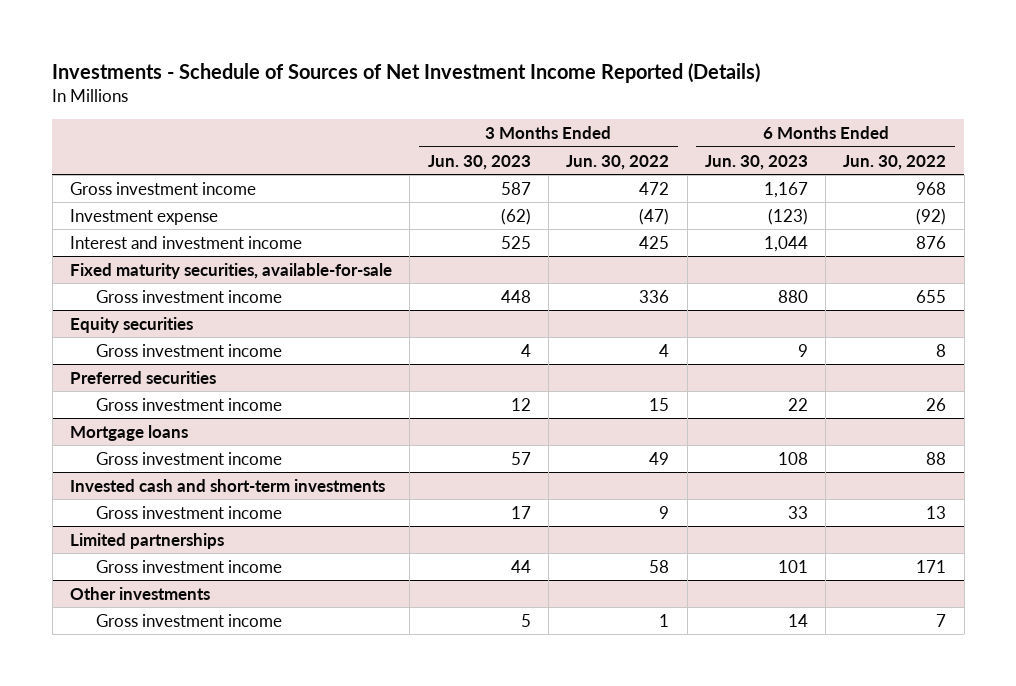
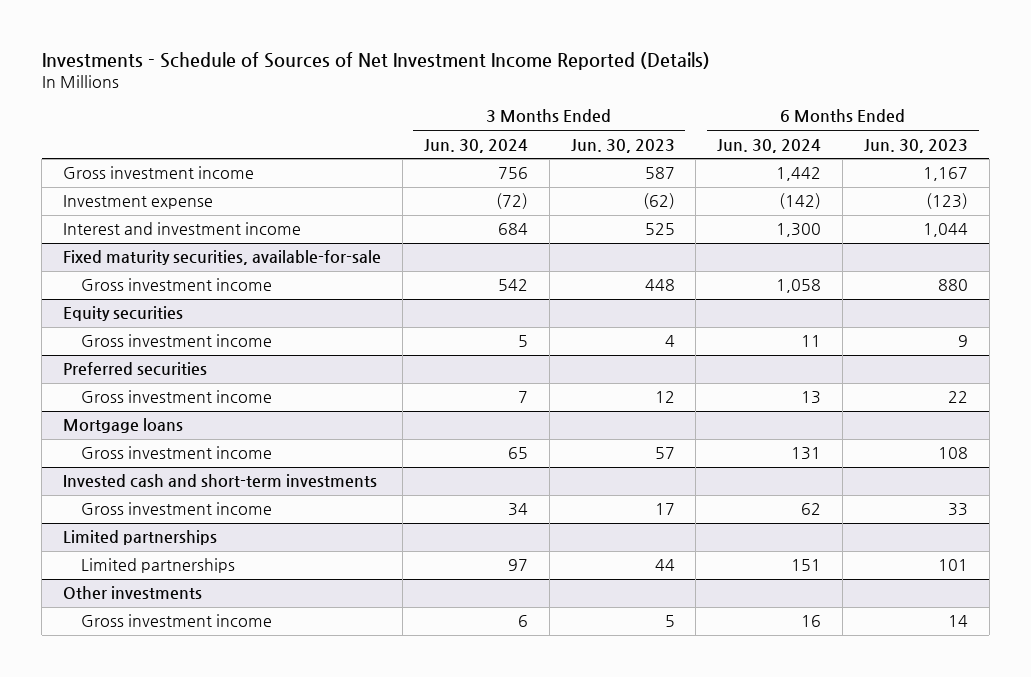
- | 3 Months Ended Jun. 30, 2023 | 3 Months Ended Jun. 30, 2022 | 6 Months Ended Jun. 30, 2023 | 6 Months Ended Jun. 30, 2022
+ | 3 Months Ended Jun. 30, 2024 | 3 Months Ended Jun. 30, 2023 | 6 Months Ended Jun. 30, 2024 | 6 Months Ended Jun. 30, 2023
@ Limited partnerships
- Gross investment income | 44 | 58 | 101 | 171
+ Limited partnerships | 97 | 44 | 151 | 101

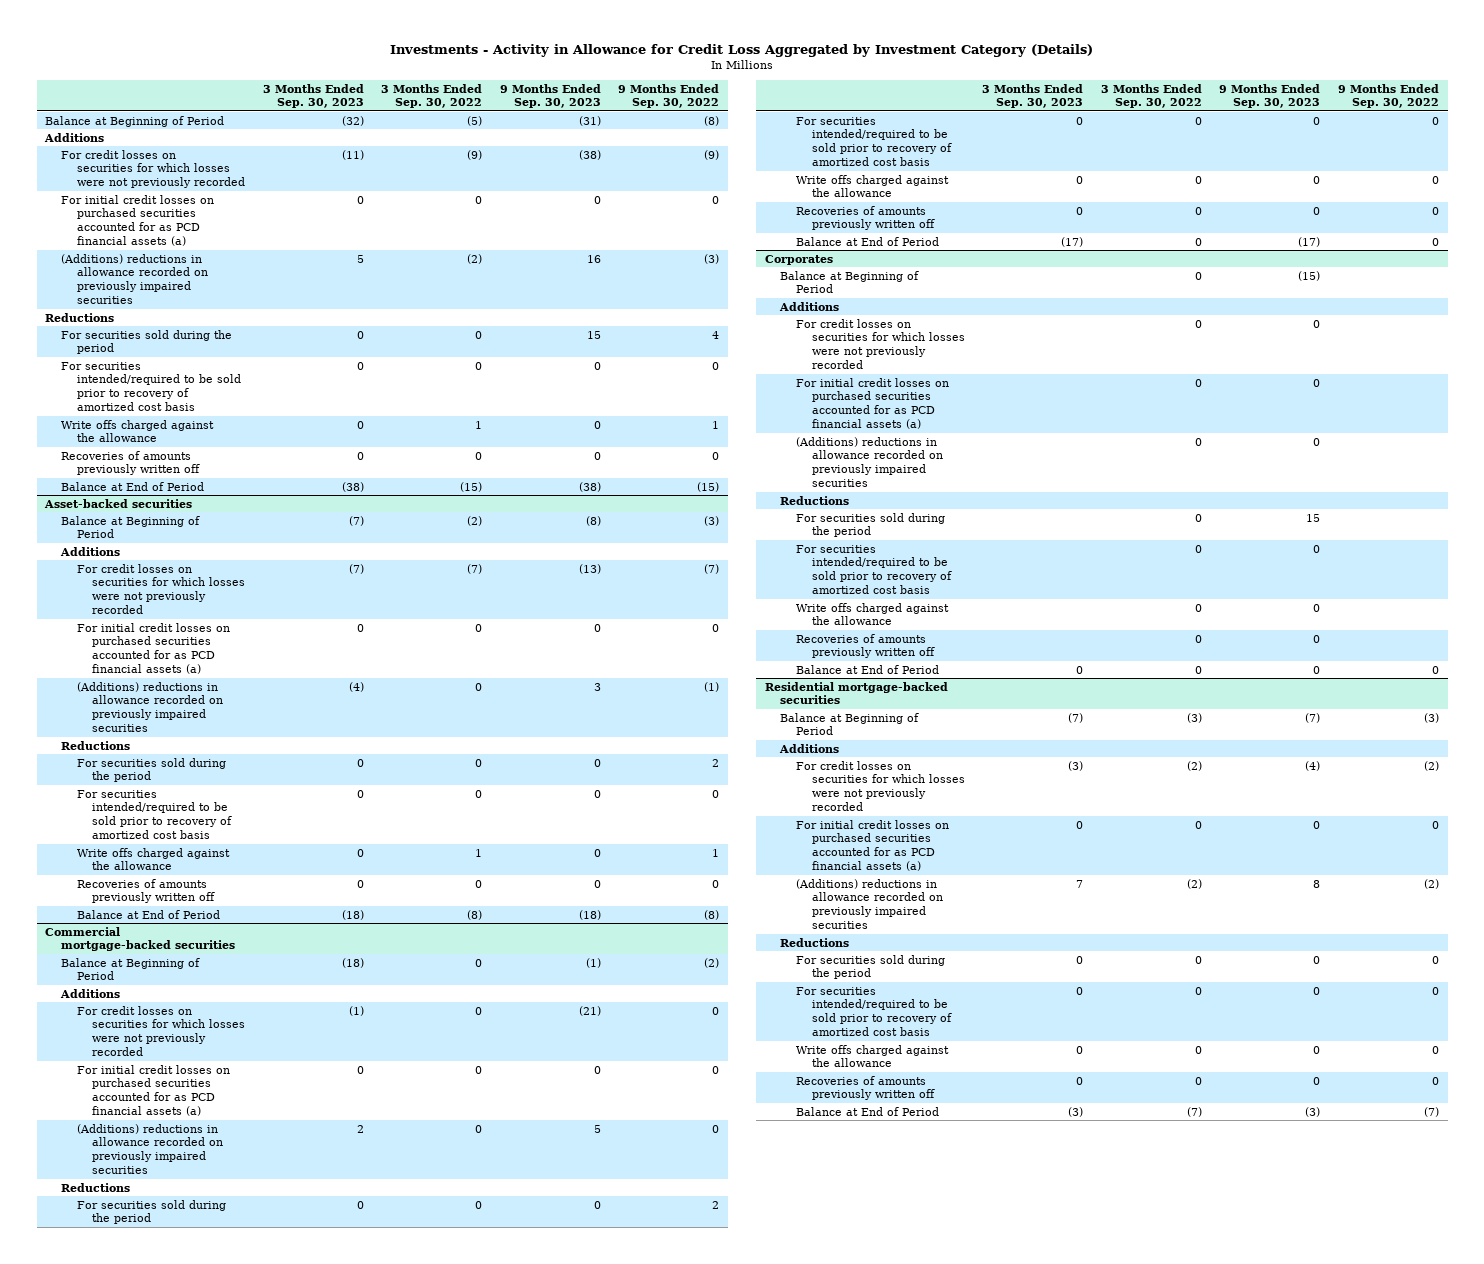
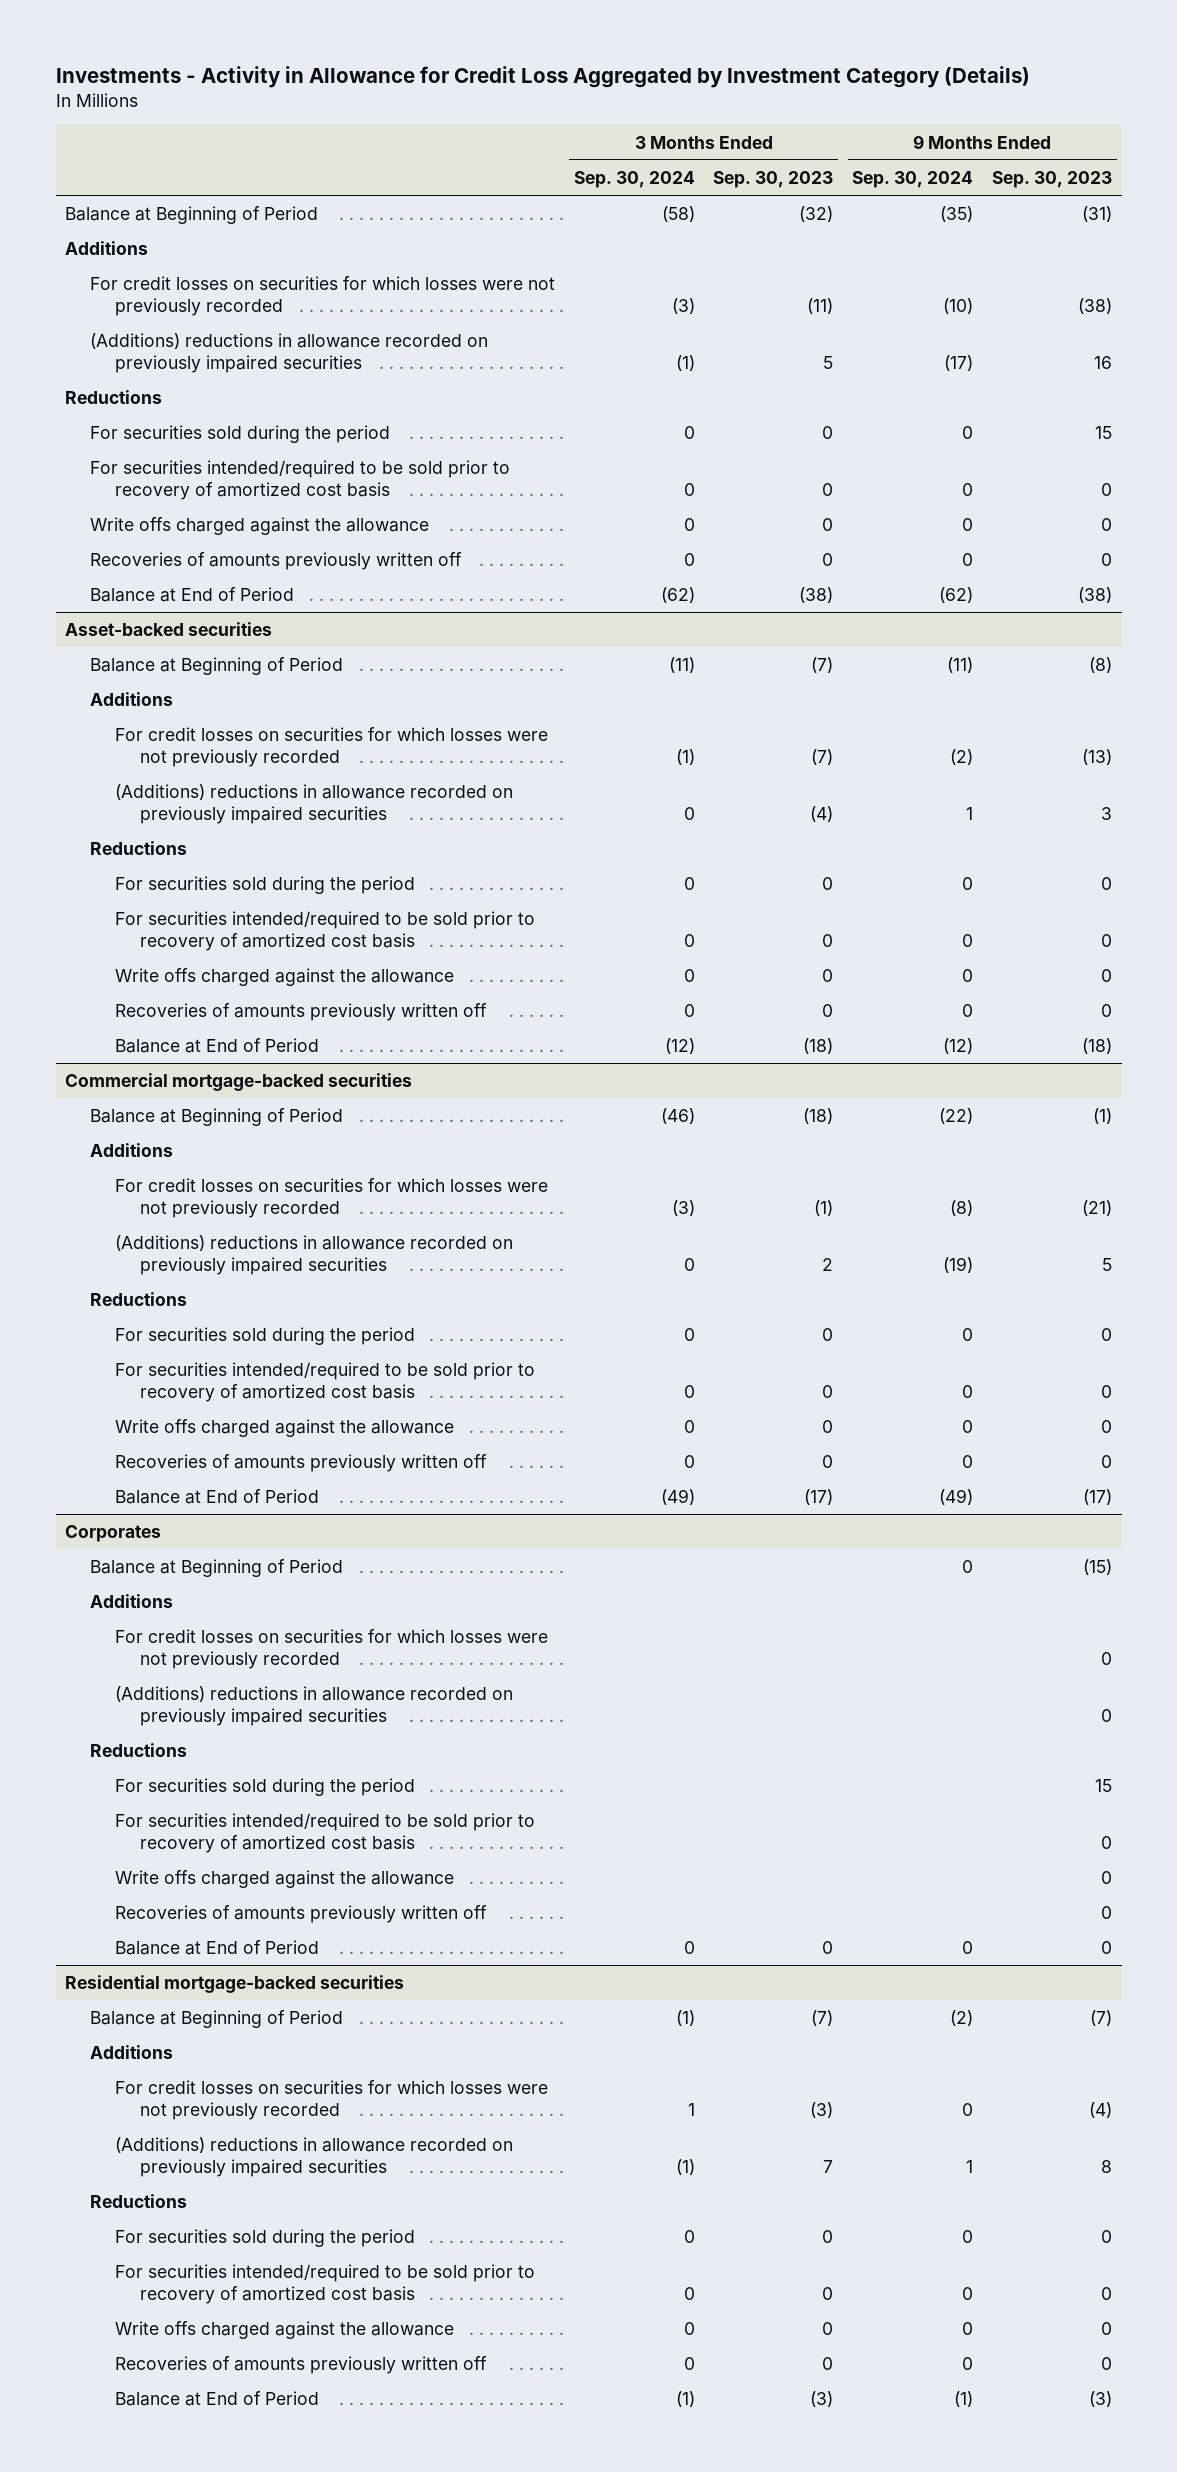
- | 3 Months Ended Sep. 30, 2023 | 3 Months Ended Sep. 30, 2022 | 9 Months Ended Sep. 30, 2023 | 9 Months Ended Sep. 30, 2022
+ | 3 Months Ended Sep. 30, 2024 | 3 Months Ended Sep. 30, 2023 | 9 Months Ended Sep. 30, 2024 | 9 Months Ended Sep. 30, 2023
- For initial credit losses on purchased securities accounted for as PCD financial assets (a) | 0 | 0 | 0 | 0
@ Asset-backed securities
- For initial credit losses on purchased securities accounted for as PCD financial assets (a) | 0 | 0 | 0 | 0
@ Commercial mortgage-backed securities
- For initial credit losses on purchased securities accounted for as PCD financial assets (a) | 0 | 0 | 0 | 0
@ Corporates
- For initial credit losses on purchased securities accounted for as PCD financial assets (a) | | 0 | 0 |
@ Residential mortgage-backed securities
- For initial credit losses on purchased securities accounted for as PCD financial assets (a) | 0 | 0 | 0 | 0

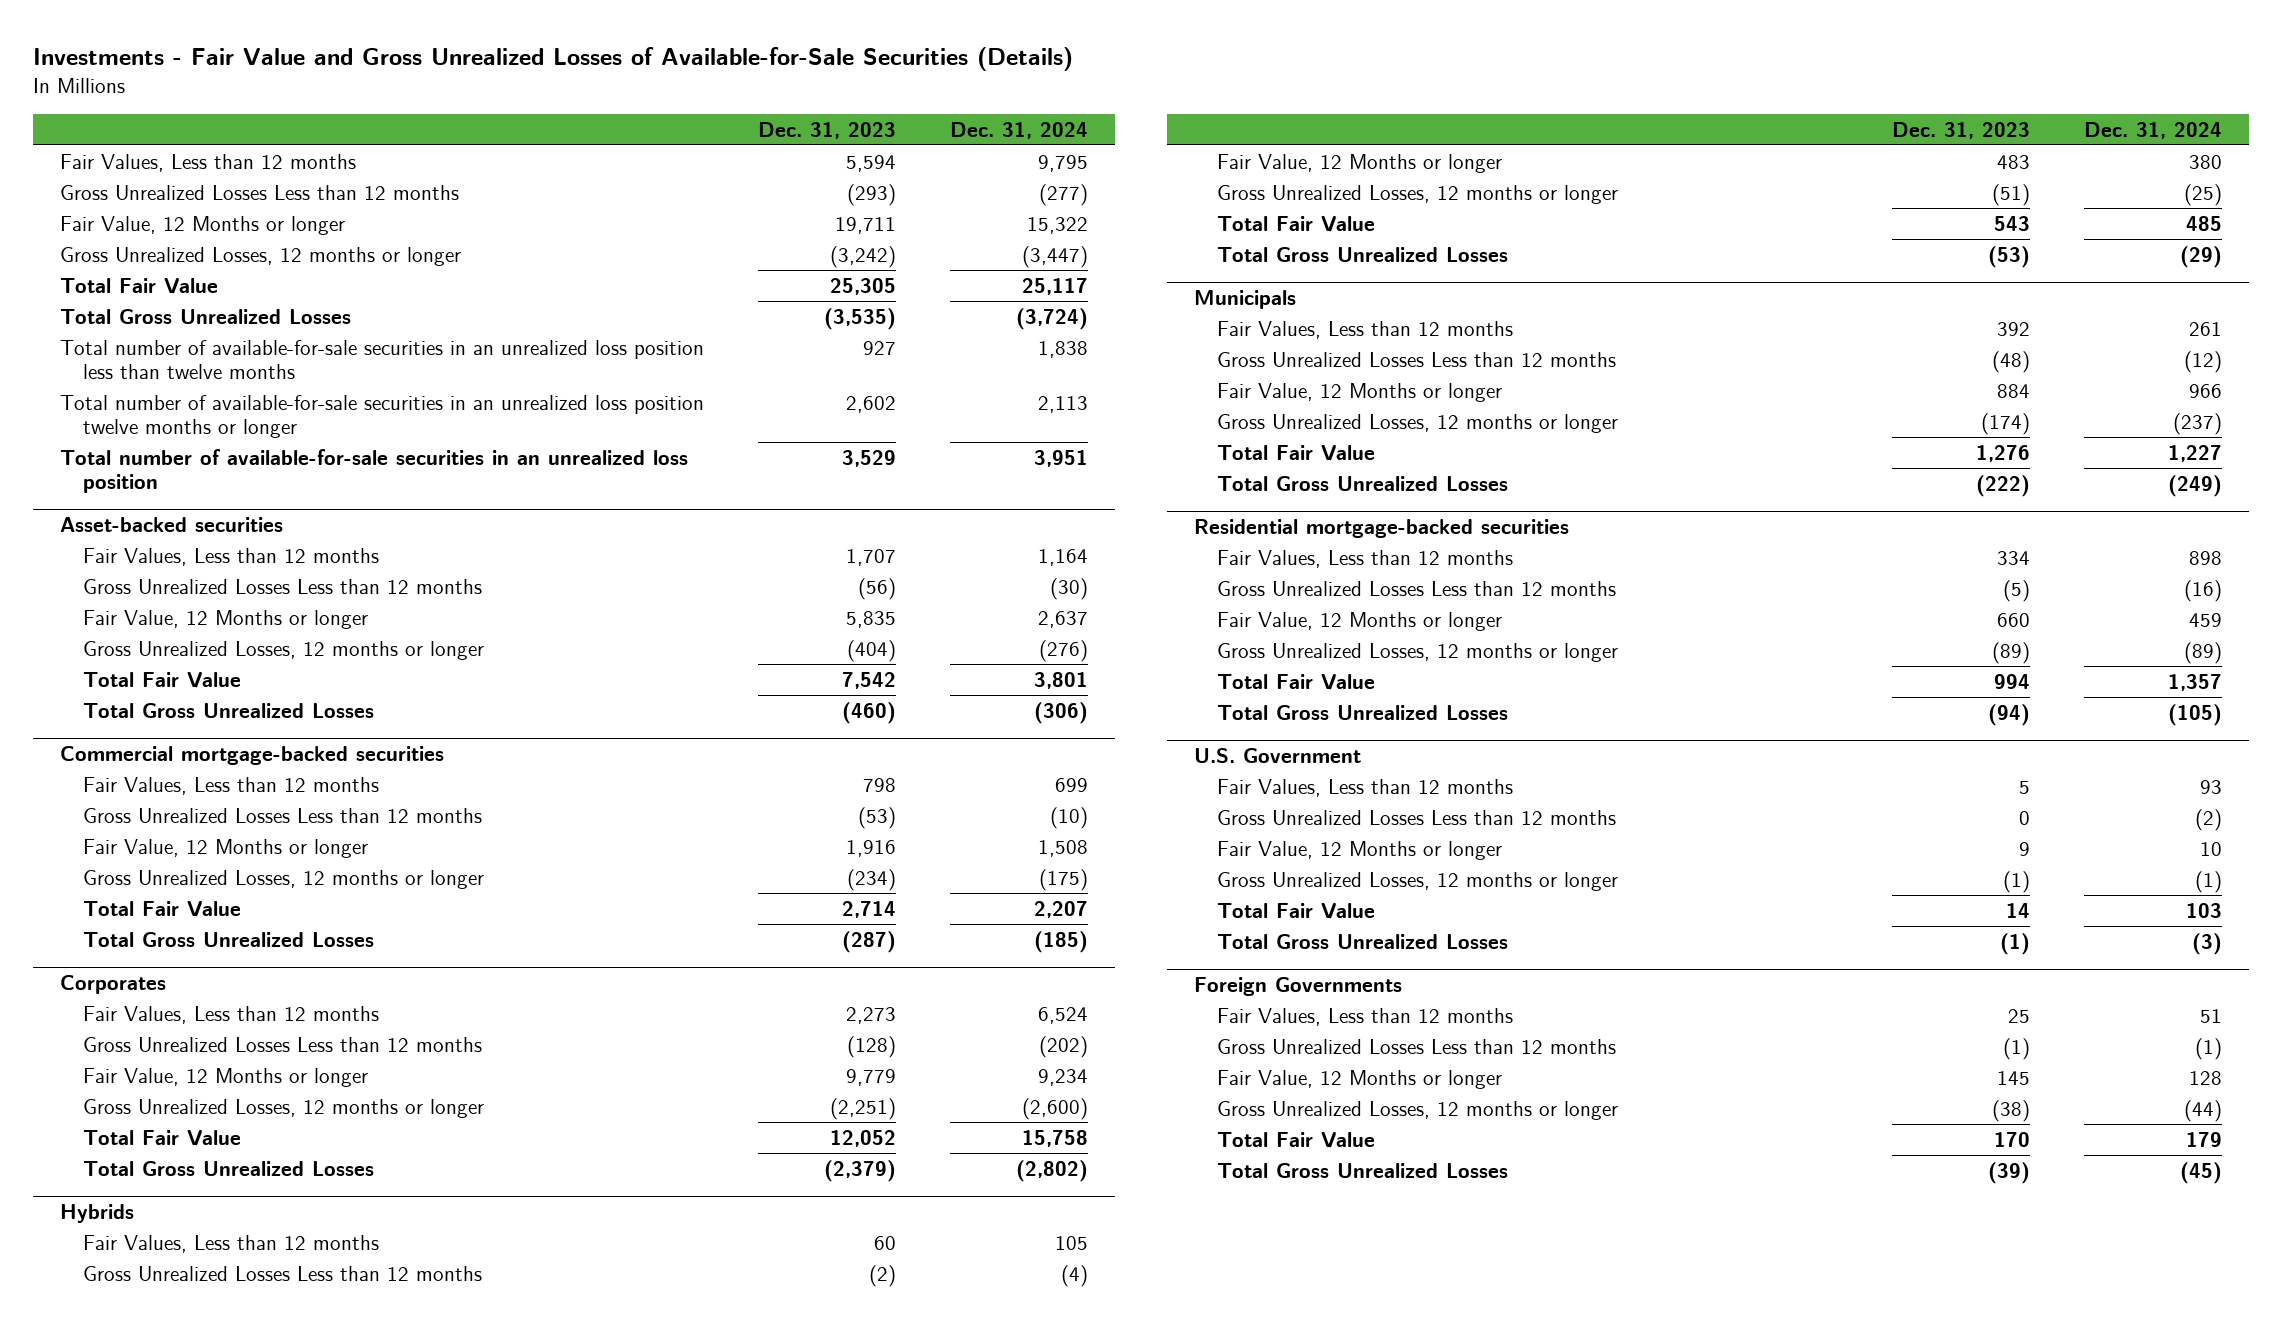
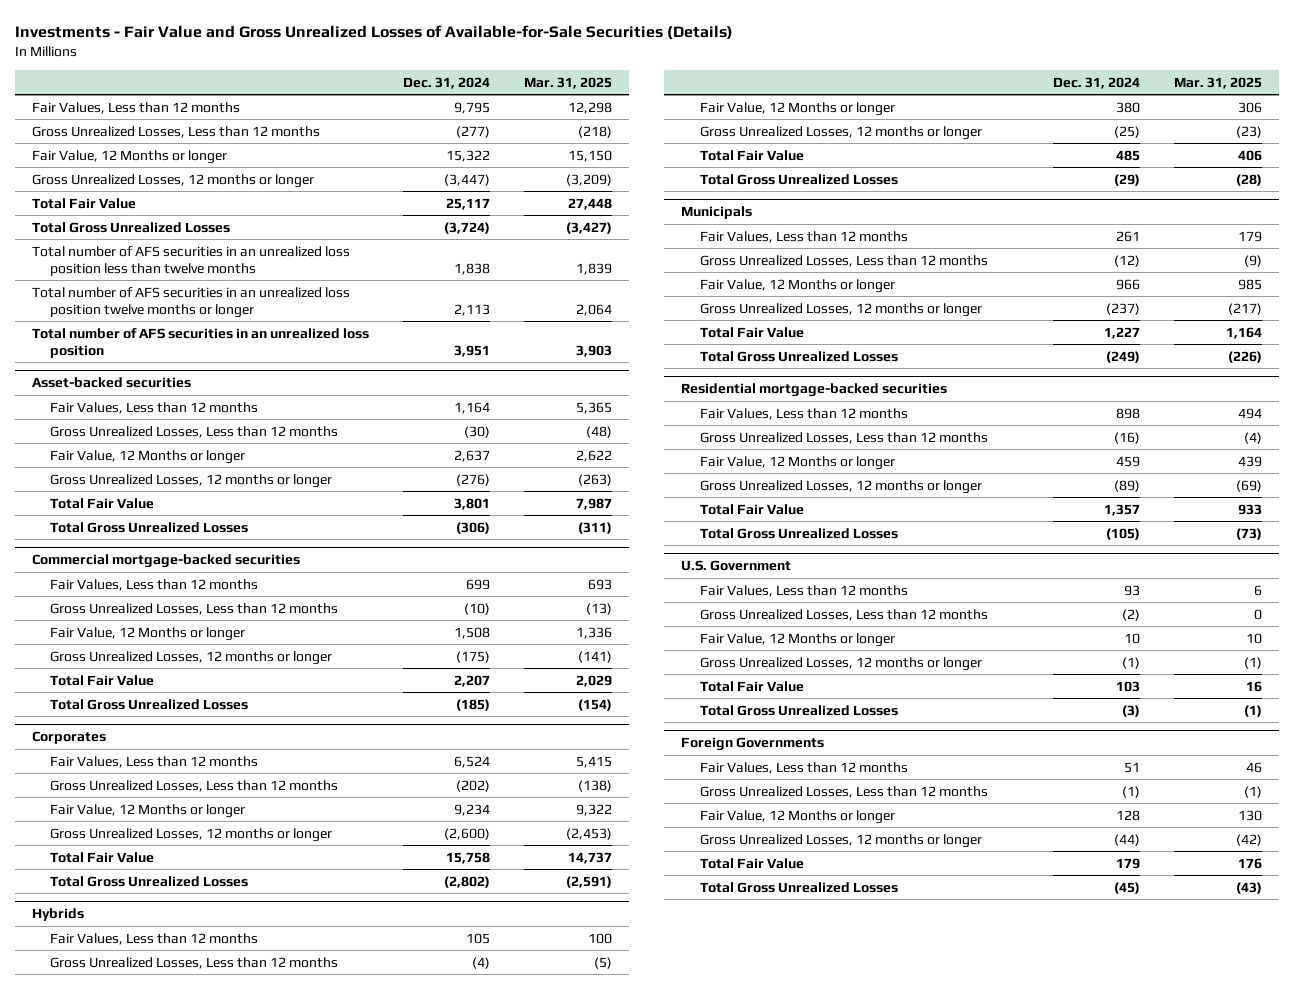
- | Dec. 31, 2023 | Dec. 31, 2024
+ | Dec. 31, 2024 | Mar. 31, 2025
- Gross Unrealized Losses Less than 12 months | (293) | (277)
+ Gross Unrealized Losses, Less than 12 months | (277) | (218)
- Total number of available-for-sale securities in an unrealized loss position less than twelve months | 927 | 1,838
- Total number of available-for-sale securities in an unrealized loss position twelve months or longer | 2,602 | 2,113
- Total number of available-for-sale securities in an unrealized loss position | 3,529 | 3,951
+ Total number of AFS securities in an unrealized loss position less than twelve months | 1,838 | 1,839
+ Total number of AFS securities in an unrealized loss position twelve months or longer | 2,113 | 2,064
+ Total number of AFS securities in an unrealized loss position | 3,951 | 3,903
@ Asset-backed securities
- Gross Unrealized Losses Less than 12 months | (56) | (30)
+ Gross Unrealized Losses, Less than 12 months | (30) | (48)
@ Commercial mortgage-backed securities
- Gross Unrealized Losses Less than 12 months | (53) | (10)
+ Gross Unrealized Losses, Less than 12 months | (10) | (13)
@ Corporates
- Gross Unrealized Losses Less than 12 months | (128) | (202)
+ Gross Unrealized Losses, Less than 12 months | (202) | (138)
@ Hybrids
- Gross Unrealized Losses Less than 12 months | (2) | (4)
+ Gross Unrealized Losses, Less than 12 months | (4) | (5)
@ Municipals
- Gross Unrealized Losses Less than 12 months | (48) | (12)
+ Gross Unrealized Losses, Less than 12 months | (12) | (9)
@ Residential mortgage-backed securities
- Gross Unrealized Losses Less than 12 months | (5) | (16)
+ Gross Unrealized Losses, Less than 12 months | (16) | (4)
@ U.S. Government
- Gross Unrealized Losses Less than 12 months | 0 | (2)
+ Gross Unrealized Losses, Less than 12 months | (2) | 0
@ Foreign Governments
- Gross Unrealized Losses Less than 12 months | (1) | (1)
+ Gross Unrealized Losses, Less than 12 months | (1) | (1)

